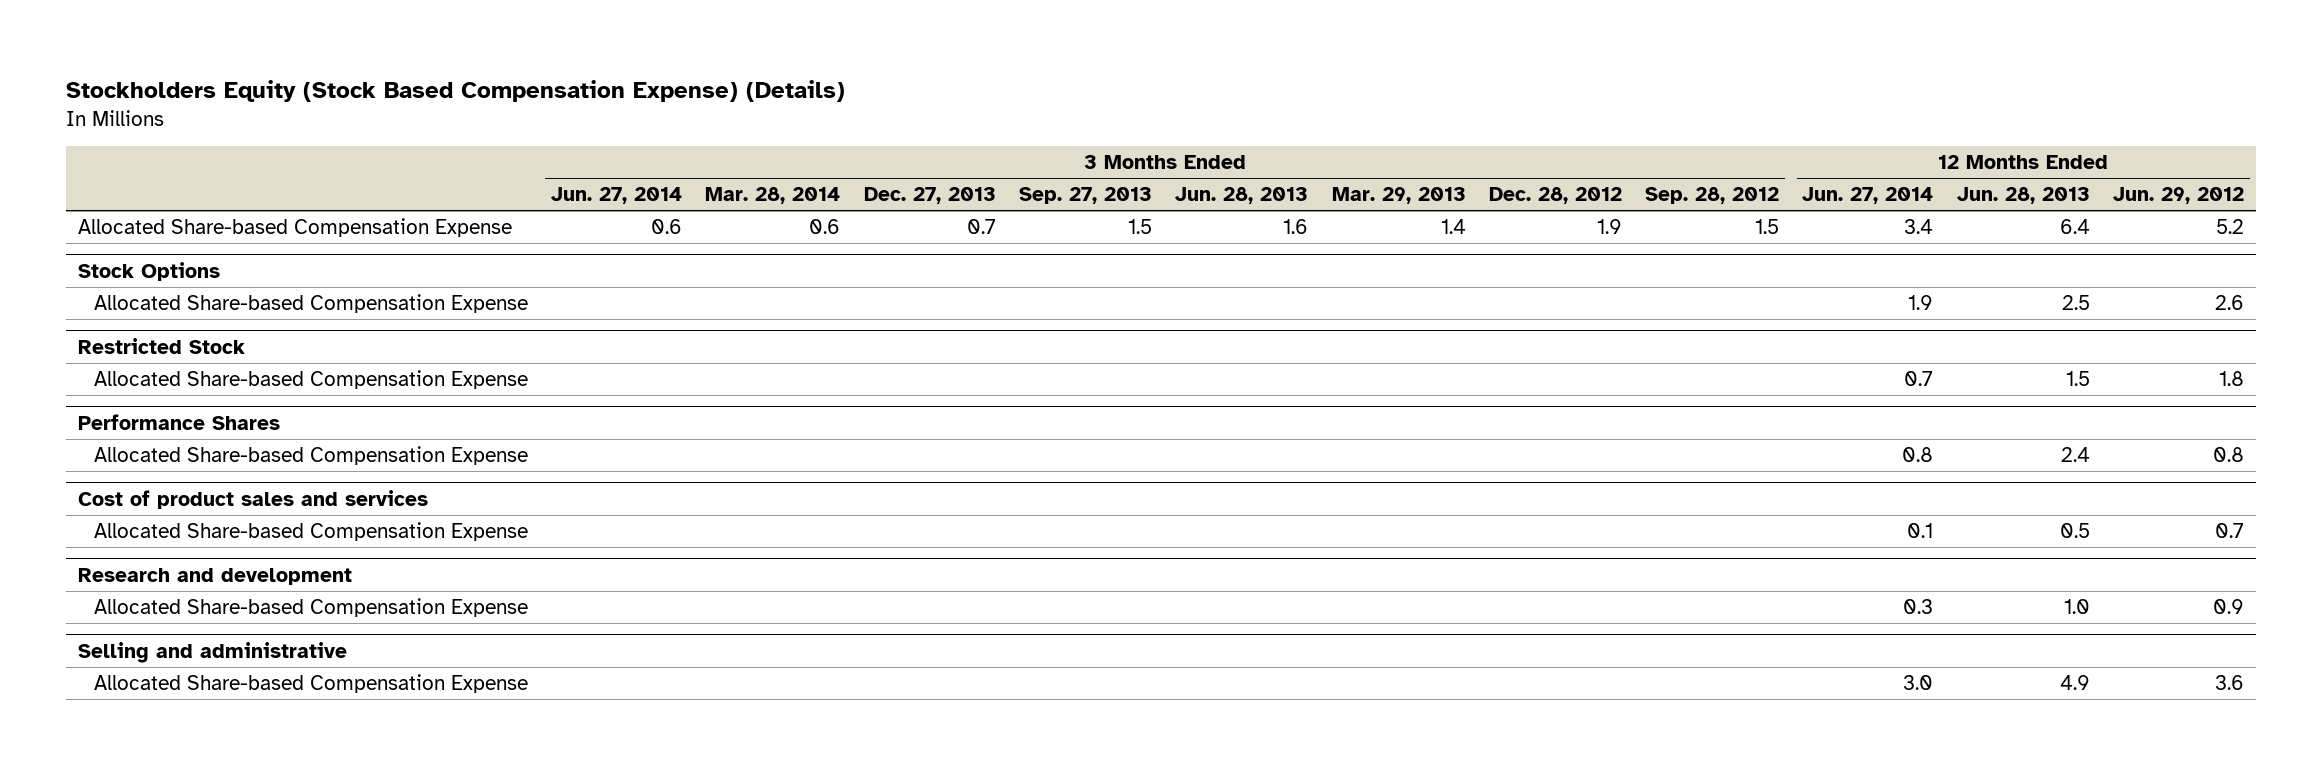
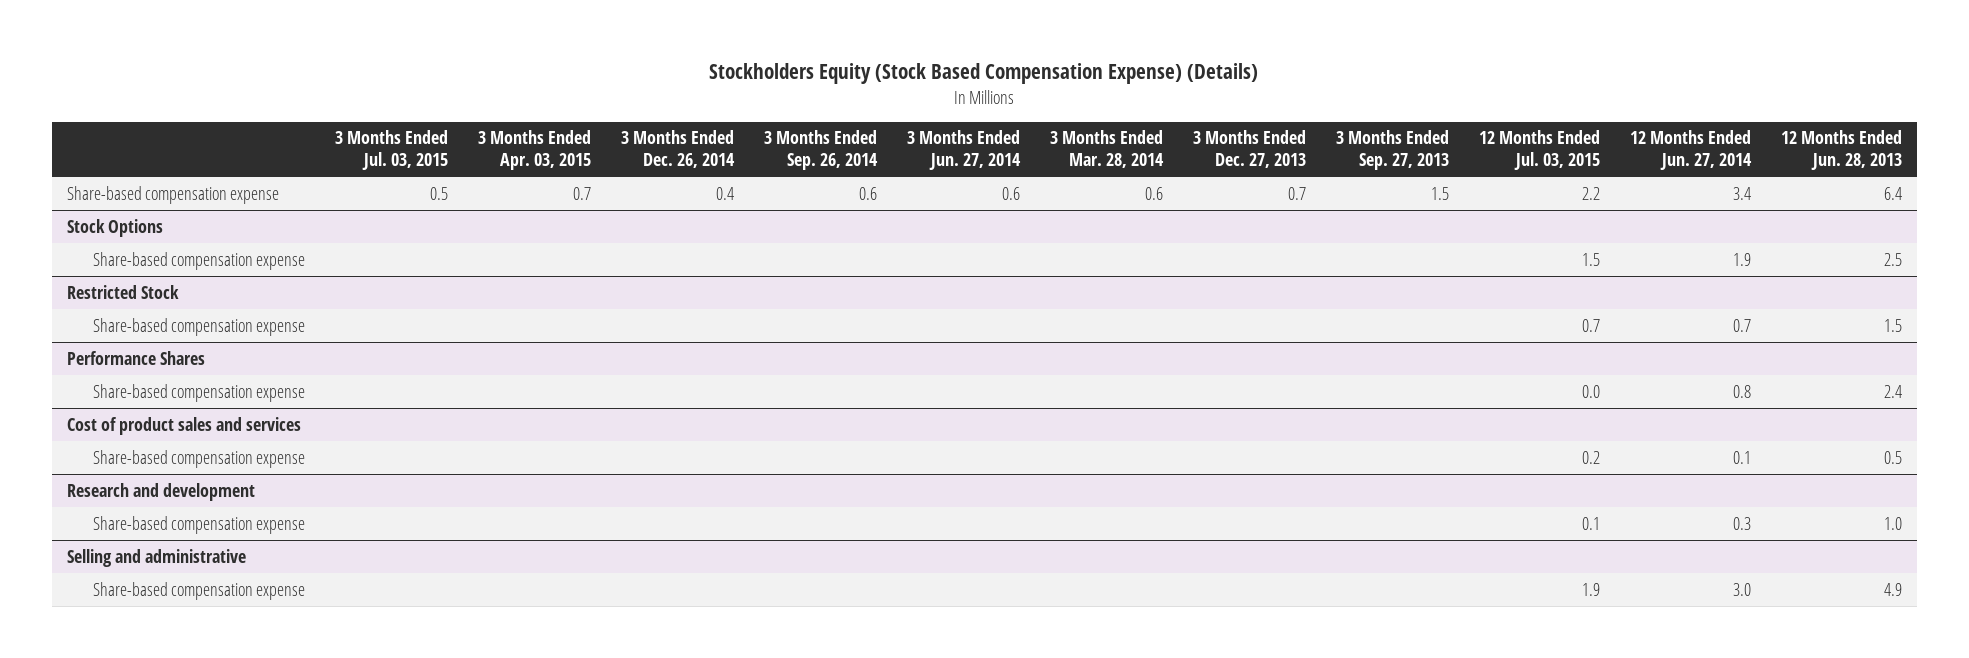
- | 3 Months Ended Jun. 27, 2014 | 3 Months Ended Mar. 28, 2014 | 3 Months Ended Dec. 27, 2013 | 3 Months Ended Sep. 27, 2013 | 3 Months Ended Jun. 28, 2013 | 3 Months Ended Mar. 29, 2013 | 3 Months Ended Dec. 28, 2012 | 3 Months Ended Sep. 28, 2012 | 12 Months Ended Jun. 27, 2014 | 12 Months Ended Jun. 28, 2013 | 12 Months Ended Jun. 29, 2012
+ | 3 Months Ended Jul. 03, 2015 | 3 Months Ended Apr. 03, 2015 | 3 Months Ended Dec. 26, 2014 | 3 Months Ended Sep. 26, 2014 | 3 Months Ended Jun. 27, 2014 | 3 Months Ended Mar. 28, 2014 | 3 Months Ended Dec. 27, 2013 | 3 Months Ended Sep. 27, 2013 | 12 Months Ended Jul. 03, 2015 | 12 Months Ended Jun. 27, 2014 | 12 Months Ended Jun. 28, 2013
- Allocated Share-based Compensation Expense | 0.6 | 0.6 | 0.7 | 1.5 | 1.6 | 1.4 | 1.9 | 1.5 | 3.4 | 6.4 | 5.2
+ Share-based compensation expense | 0.5 | 0.7 | 0.4 | 0.6 | 0.6 | 0.6 | 0.7 | 1.5 | 2.2 | 3.4 | 6.4
@ Stock Options
- Allocated Share-based Compensation Expense | | | | | | | | | 1.9 | 2.5 | 2.6
+ Share-based compensation expense | | | | | | | | | 1.5 | 1.9 | 2.5
@ Restricted Stock
- Allocated Share-based Compensation Expense | | | | | | | | | 0.7 | 1.5 | 1.8
+ Share-based compensation expense | | | | | | | | | 0.7 | 0.7 | 1.5
@ Performance Shares
- Allocated Share-based Compensation Expense | | | | | | | | | 0.8 | 2.4 | 0.8
+ Share-based compensation expense | | | | | | | | | 0.0 | 0.8 | 2.4
@ Cost of product sales and services
- Allocated Share-based Compensation Expense | | | | | | | | | 0.1 | 0.5 | 0.7
+ Share-based compensation expense | | | | | | | | | 0.2 | 0.1 | 0.5
@ Research and development
- Allocated Share-based Compensation Expense | | | | | | | | | 0.3 | 1.0 | 0.9
+ Share-based compensation expense | | | | | | | | | 0.1 | 0.3 | 1.0
@ Selling and administrative
- Allocated Share-based Compensation Expense | | | | | | | | | 3.0 | 4.9 | 3.6
+ Share-based compensation expense | | | | | | | | | 1.9 | 3.0 | 4.9

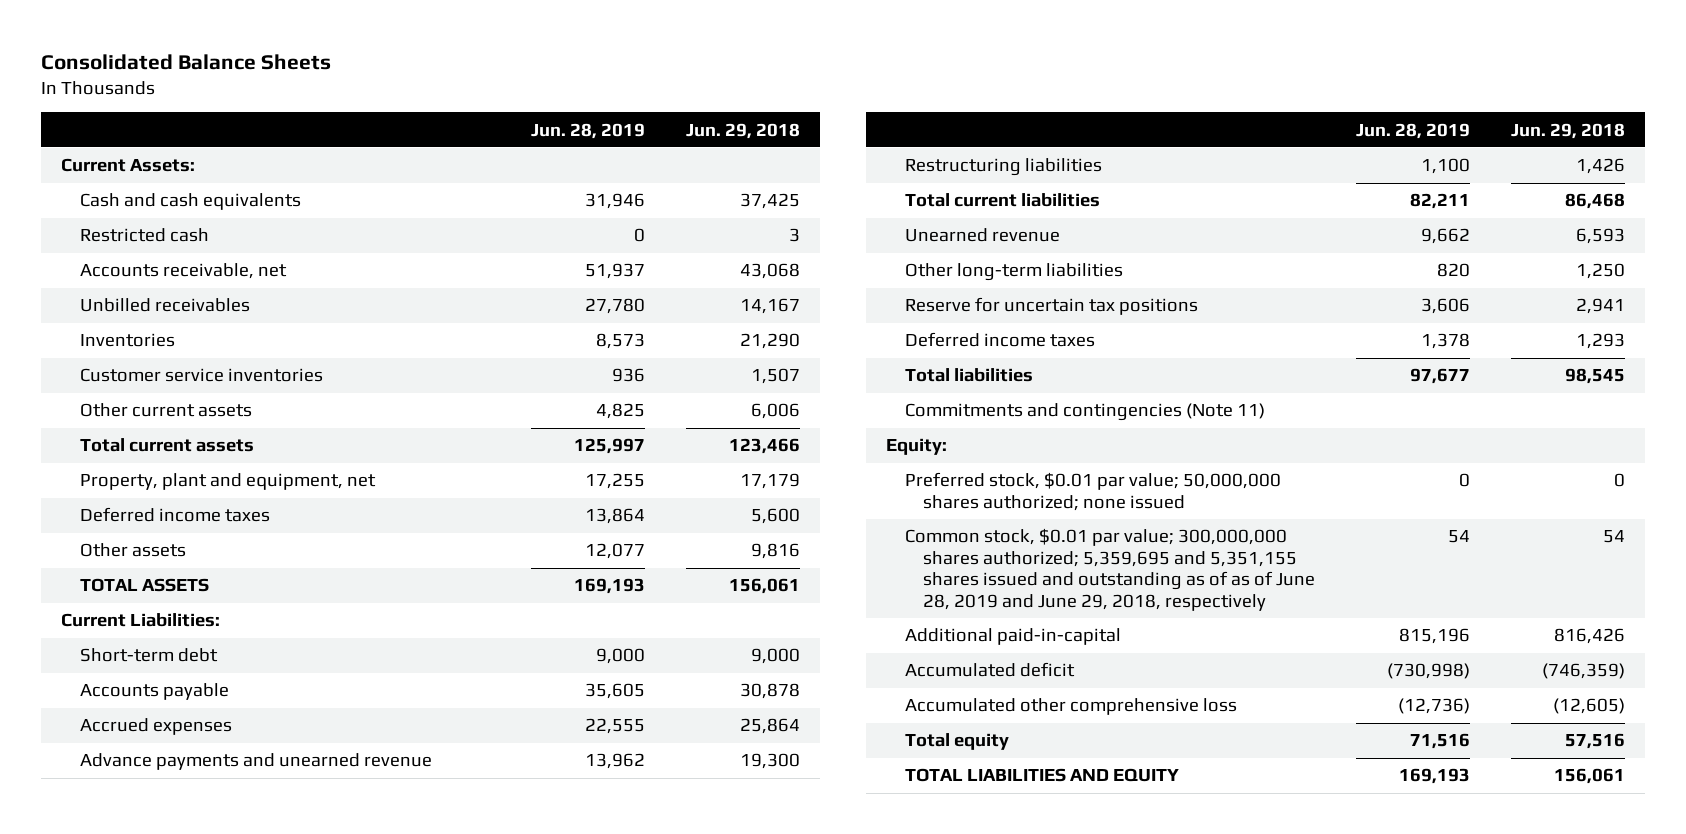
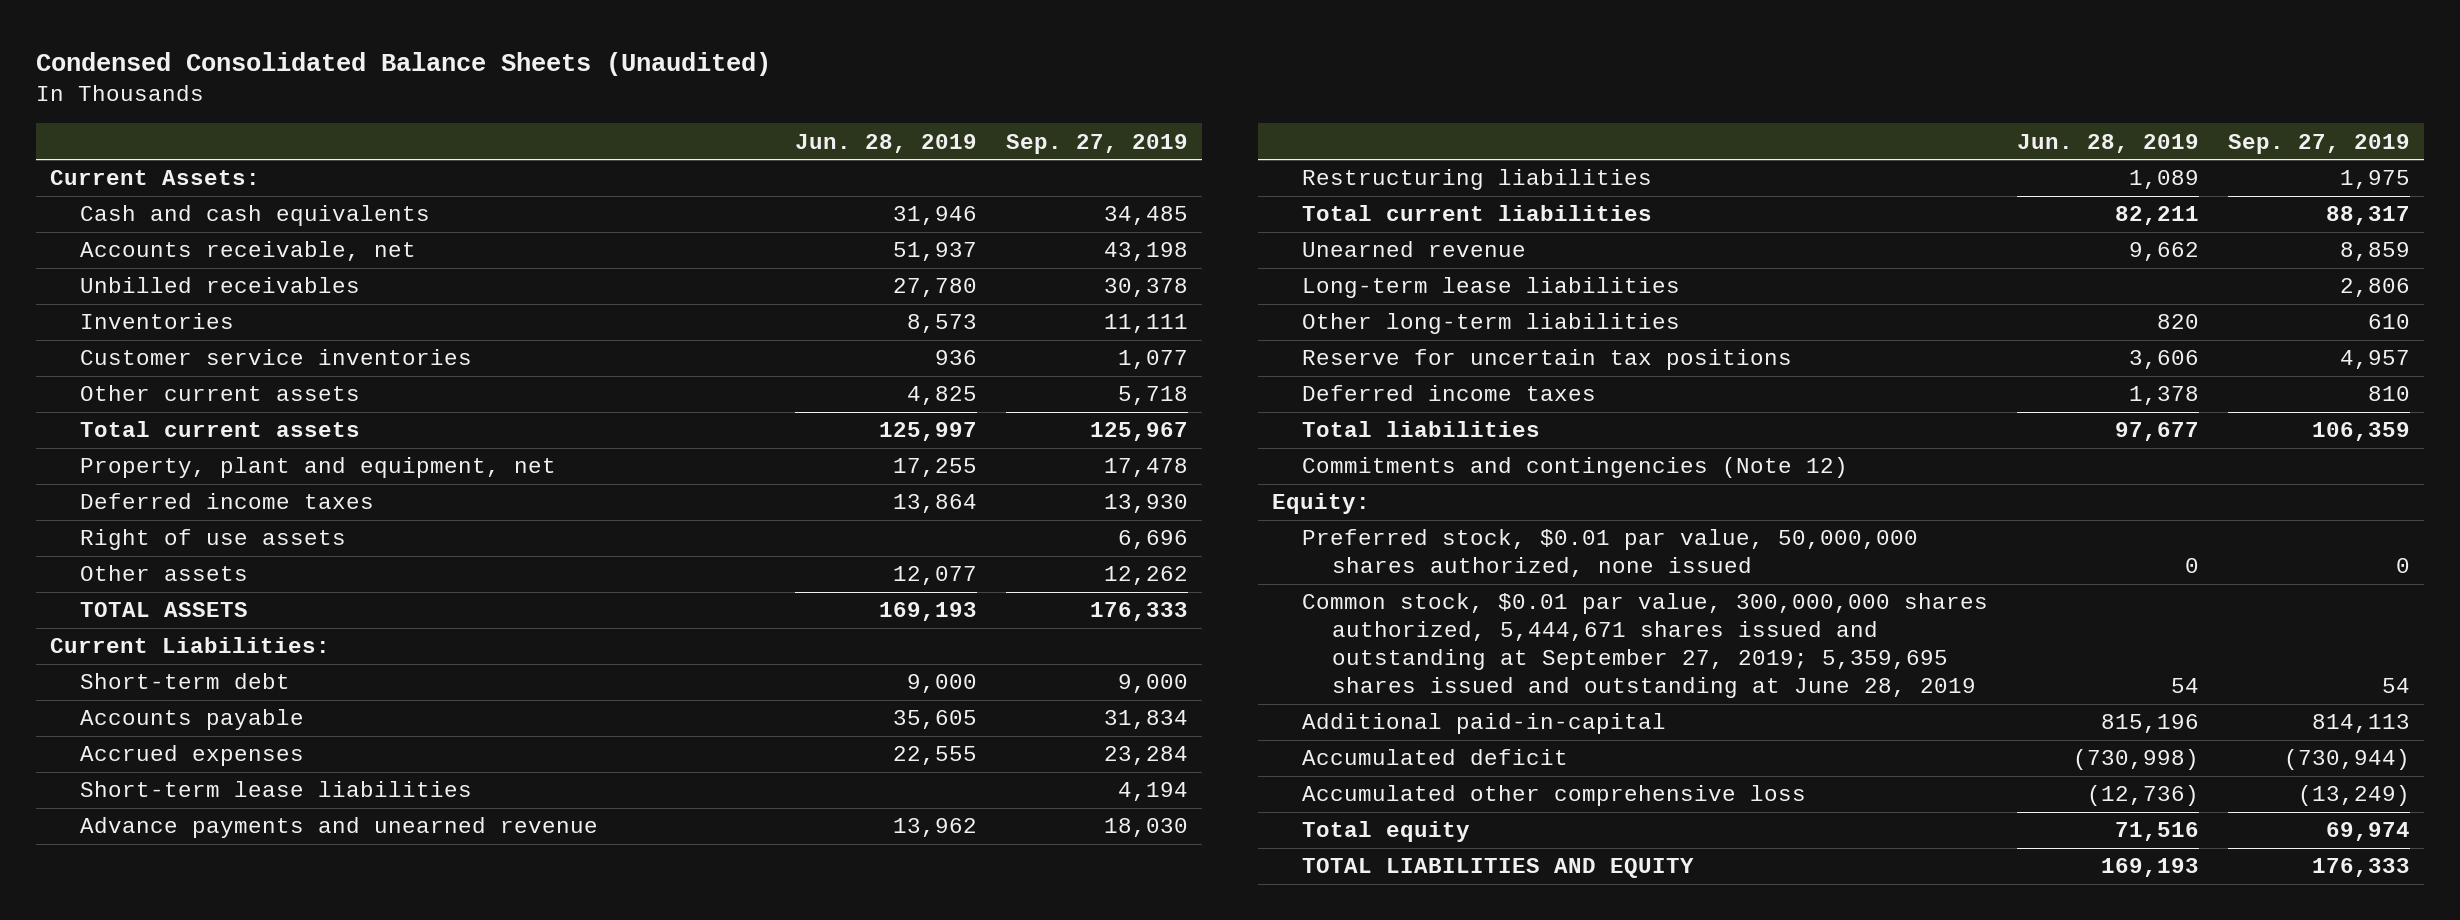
- Consolidated Balance Sheets
+ Condensed Consolidated Balance Sheets (Unaudited)
- | Jun. 28, 2019 | Jun. 29, 2018
+ | Jun. 28, 2019 | Sep. 27, 2019
- Restricted cash | 0 | 3
+ Right of use assets | | 6,696
+ Short-term lease liabilities | | 4,194
- Restructuring liabilities | 1,100 | 1,426
+ Restructuring liabilities | 1,089 | 1,975
+ Long-term lease liabilities | | 2,806
- Commitments and contingencies (Note 11)
+ Commitments and contingencies (Note 12)
- Preferred stock, $0.01 par value; 50,000,000 shares authorized; none issued | 0 | 0
- Common stock, $0.01 par value; 300,000,000 shares authorized; 5,359,695 and 5,351,155 shares issued and outstanding as of as of June 28, 2019 and June 29, 2018, respectively | 54 | 54
+ Preferred stock, $0.01 par value, 50,000,000 shares authorized, none issued | 0 | 0
+ Common stock, $0.01 par value, 300,000,000 shares authorized, 5,444,671 shares issued and outstanding at September 27, 2019; 5,359,695 shares issued and outstanding at June 28, 2019 | 54 | 54

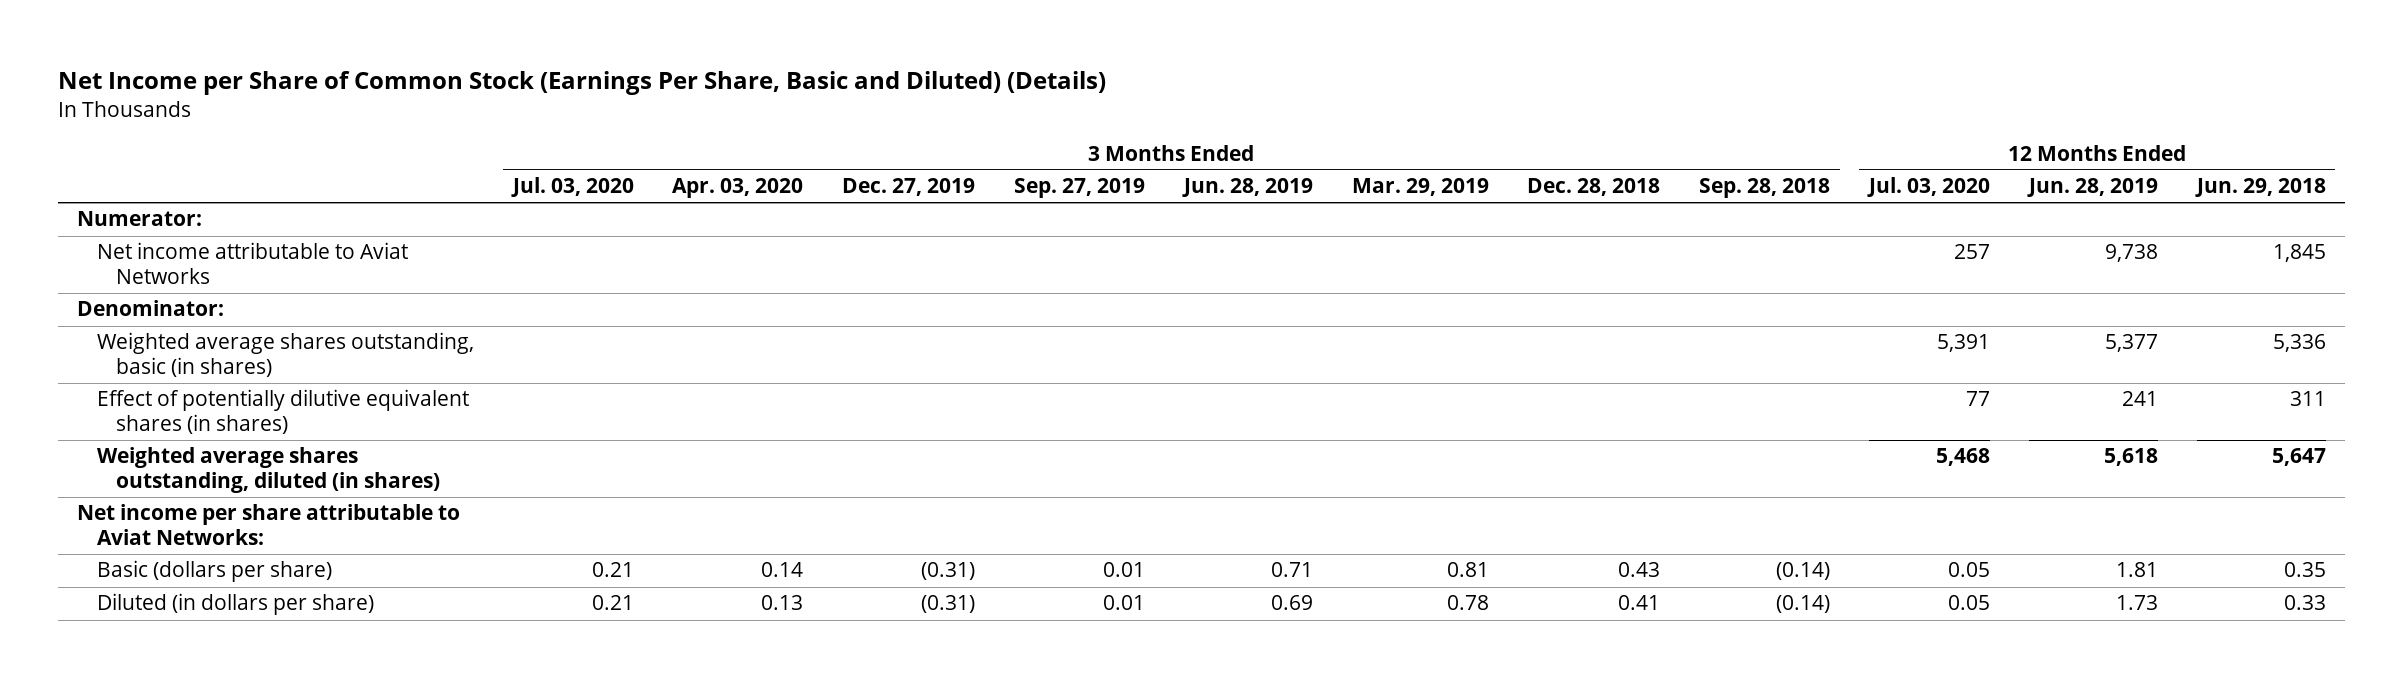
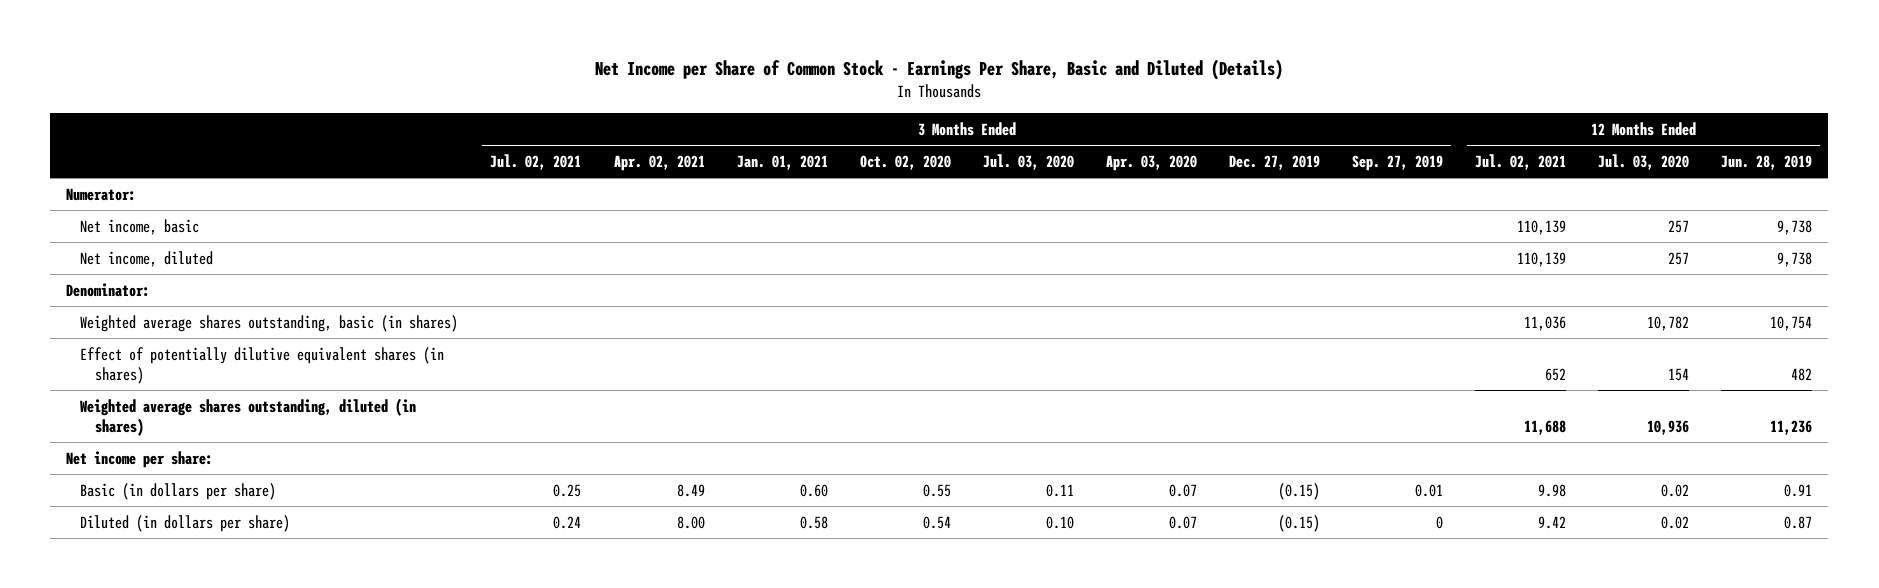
- Net Income per Share of Common Stock (Earnings Per Share, Basic and Diluted) (Details)
+ Net Income per Share of Common Stock - Earnings Per Share, Basic and Diluted (Details)
- | 3 Months Ended Jul. 03, 2020 | 3 Months Ended Apr. 03, 2020 | 3 Months Ended Dec. 27, 2019 | 3 Months Ended Sep. 27, 2019 | 3 Months Ended Jun. 28, 2019 | 3 Months Ended Mar. 29, 2019 | 3 Months Ended Dec. 28, 2018 | 3 Months Ended Sep. 28, 2018 | 12 Months Ended Jul. 03, 2020 | 12 Months Ended Jun. 28, 2019 | 12 Months Ended Jun. 29, 2018
+ | 3 Months Ended Jul. 02, 2021 | 3 Months Ended Apr. 02, 2021 | 3 Months Ended Jan. 01, 2021 | 3 Months Ended Oct. 02, 2020 | 3 Months Ended Jul. 03, 2020 | 3 Months Ended Apr. 03, 2020 | 3 Months Ended Dec. 27, 2019 | 3 Months Ended Sep. 27, 2019 | 12 Months Ended Jul. 02, 2021 | 12 Months Ended Jul. 03, 2020 | 12 Months Ended Jun. 28, 2019
- Net income attributable to Aviat Networks | | | | | | | | | 257 | 9,738 | 1,845
+ Net income, basic | | | | | | | | | 110,139 | 257 | 9,738
+ Net income, diluted | | | | | | | | | 110,139 | 257 | 9,738
- Weighted average shares outstanding, basic (in shares) | | | | | | | | | 5,391 | 5,377 | 5,336
- Effect of potentially dilutive equivalent shares (in shares) | | | | | | | | | 77 | 241 | 311
- Weighted average shares outstanding, diluted (in shares) | | | | | | | | | 5,468 | 5,618 | 5,647
- Net income per share attributable to Aviat Networks:
- Basic (dollars per share) | 0.21 | 0.14 | (0.31) | 0.01 | 0.71 | 0.81 | 0.43 | (0.14) | 0.05 | 1.81 | 0.35
- Diluted (in dollars per share) | 0.21 | 0.13 | (0.31) | 0.01 | 0.69 | 0.78 | 0.41 | (0.14) | 0.05 | 1.73 | 0.33
+ Weighted average shares outstanding, basic (in shares) | | | | | | | | | 11,036 | 10,782 | 10,754
+ Effect of potentially dilutive equivalent shares (in shares) | | | | | | | | | 652 | 154 | 482
+ Weighted average shares outstanding, diluted (in shares) | | | | | | | | | 11,688 | 10,936 | 11,236
+ Net income per share:
+ Basic (in dollars per share) | 0.25 | 8.49 | 0.60 | 0.55 | 0.11 | 0.07 | (0.15) | 0.01 | 9.98 | 0.02 | 0.91
+ Diluted (in dollars per share) | 0.24 | 8.00 | 0.58 | 0.54 | 0.10 | 0.07 | (0.15) | 0 | 9.42 | 0.02 | 0.87

